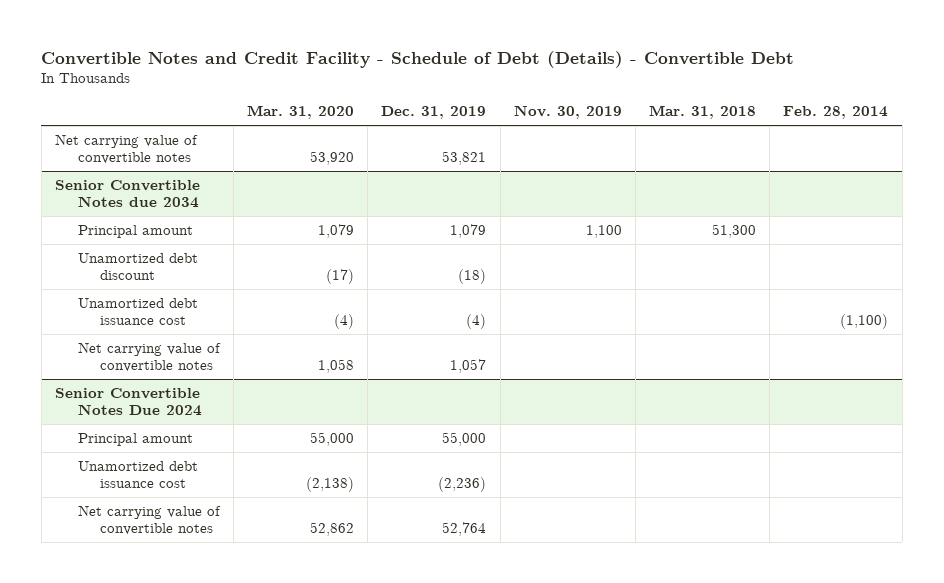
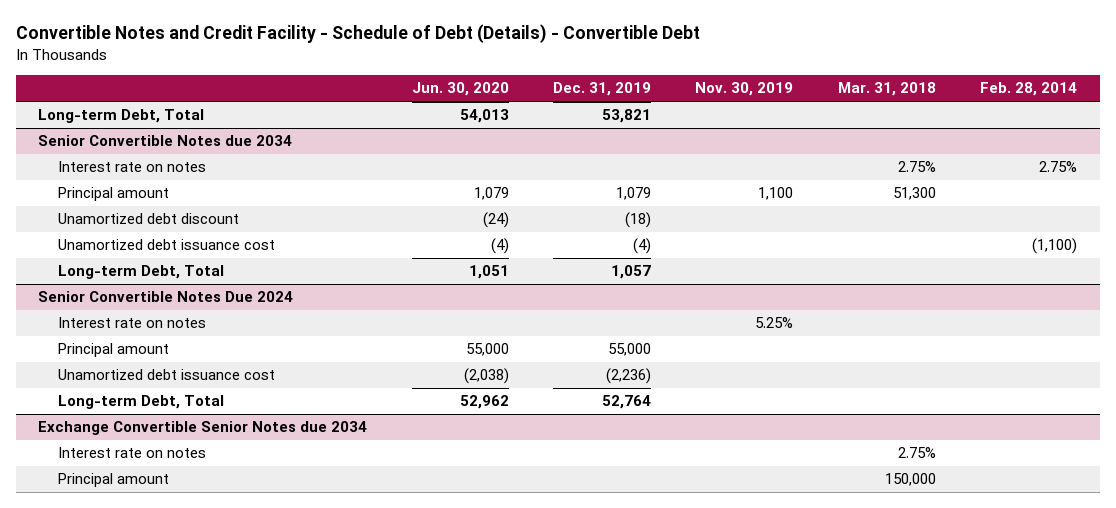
- | Mar. 31, 2020 | Dec. 31, 2019 | Nov. 30, 2019 | Mar. 31, 2018 | Feb. 28, 2014
+ | Jun. 30, 2020 | Dec. 31, 2019 | Nov. 30, 2019 | Mar. 31, 2018 | Feb. 28, 2014
- Net carrying value of convertible notes | 53,920 | 53,821 | | |
+ Long-term Debt, Total | 54,013 | 53,821 | | |
@ Senior Convertible Notes due 2034
+ Interest rate on notes | | | | 2.75% | 2.75%
- Net carrying value of convertible notes | 1,058 | 1,057 | | |
+ Long-term Debt, Total | 1,051 | 1,057 | | |
@ Senior Convertible Notes Due 2024
+ Interest rate on notes | | | 5.25% | |
- Net carrying value of convertible notes | 52,862 | 52,764 | | |
+ Long-term Debt, Total | 52,962 | 52,764 | | |
+ Exchange Convertible Senior Notes due 2034
+ Interest rate on notes | | | | 2.75% |
+ Principal amount | | | | 150,000 |

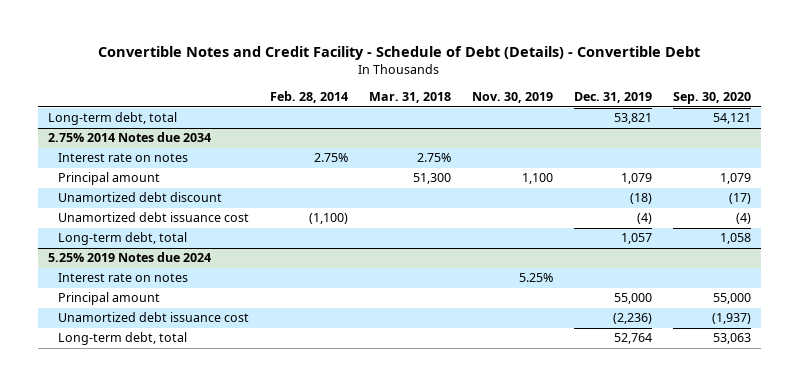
- | Jun. 30, 2020 | Dec. 31, 2019 | Nov. 30, 2019 | Mar. 31, 2018 | Feb. 28, 2014
+ | Feb. 28, 2014 | Mar. 31, 2018 | Nov. 30, 2019 | Dec. 31, 2019 | Sep. 30, 2020
- Long-term Debt, Total | 54,013 | 53,821 | | |
- Senior Convertible Notes due 2034
+ Long-term debt, total | | | | 53,821 | 54,121
+ 2.75% 2014 Notes due 2034
- Long-term Debt, Total | 1,051 | 1,057 | | |
- Senior Convertible Notes Due 2024
+ Long-term debt, total | | | | 1,057 | 1,058
+ 5.25% 2019 Notes due 2024
- Long-term Debt, Total | 52,962 | 52,764 | | |
- Exchange Convertible Senior Notes due 2034
- Interest rate on notes | | | | 2.75% |
- Principal amount | | | | 150,000 |
+ Long-term debt, total | | | | 52,764 | 53,063

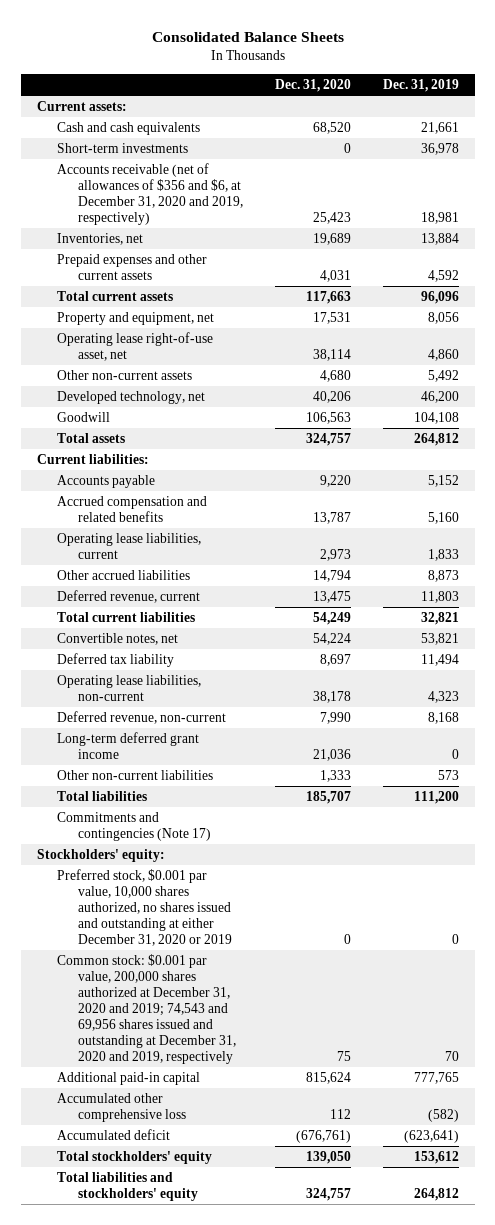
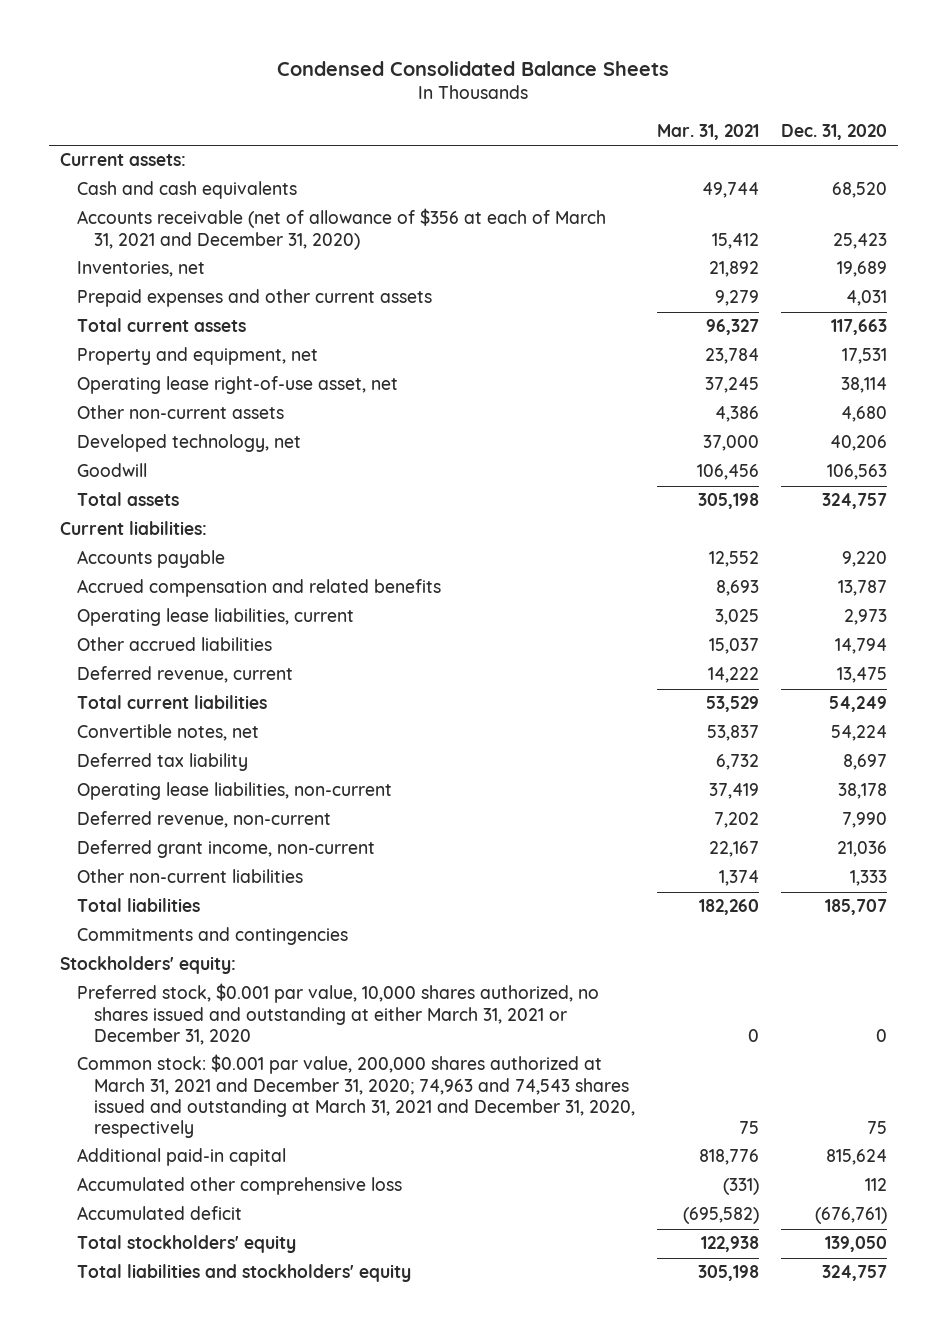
- Consolidated Balance Sheets
+ Condensed Consolidated Balance Sheets
- | Dec. 31, 2020 | Dec. 31, 2019
+ | Mar. 31, 2021 | Dec. 31, 2020
- Short-term investments | 0 | 36,978
- Accounts receivable (net of allowances of $356 and $6, at December 31, 2020 and 2019, respectively) | 25,423 | 18,981
+ Accounts receivable (net of allowance of $356 at each of March 31, 2021 and December 31, 2020) | 15,412 | 25,423
- Long-term deferred grant income | 21,036 | 0
+ Deferred grant income, non-current | 22,167 | 21,036
- Commitments and contingencies (Note 17)
+ Commitments and contingencies
- Preferred stock, $0.001 par value, 10,000 shares authorized, no shares issued and outstanding at either December 31, 2020 or 2019 | 0 | 0
- Common stock: $0.001 par value, 200,000 shares authorized at December 31, 2020 and 2019; 74,543 and 69,956 shares issued and outstanding at December 31, 2020 and 2019, respectively | 75 | 70
+ Preferred stock, $0.001 par value, 10,000 shares authorized, no shares issued and outstanding at either March 31, 2021 or December 31, 2020 | 0 | 0
+ Common stock: $0.001 par value, 200,000 shares authorized at March 31, 2021 and December 31, 2020; 74,963 and 74,543 shares issued and outstanding at March 31, 2021 and December 31, 2020, respectively | 75 | 75

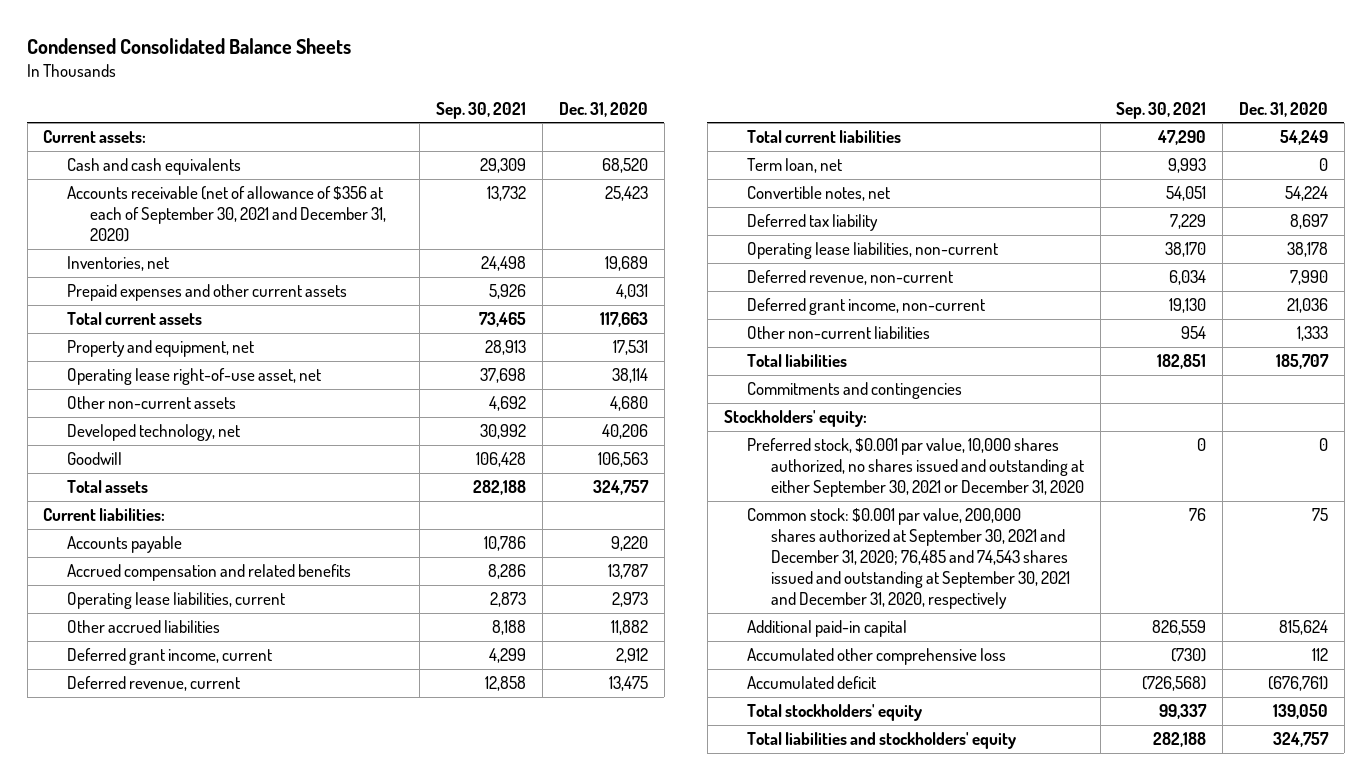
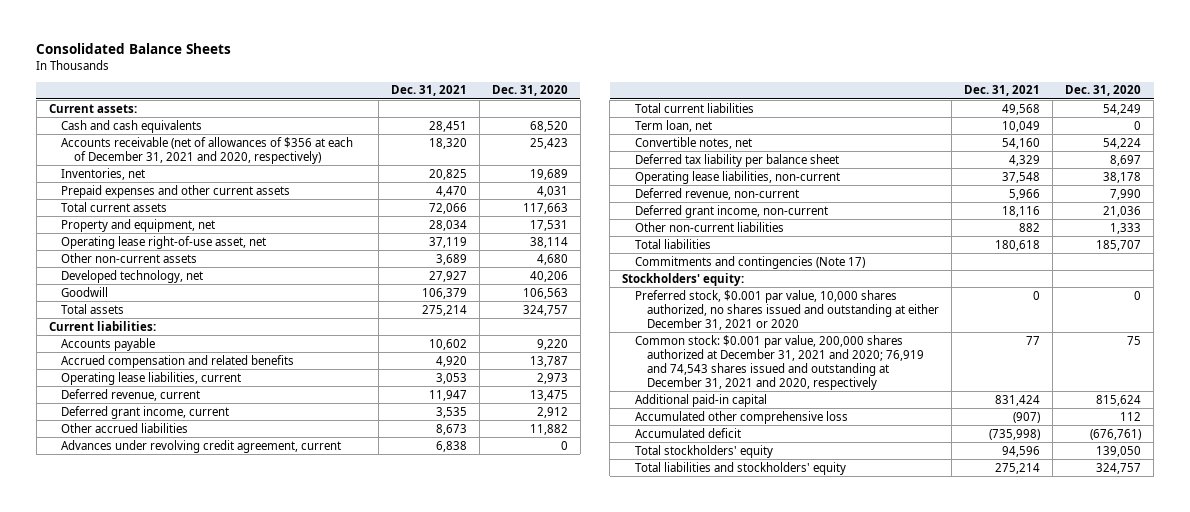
- Condensed Consolidated Balance Sheets
+ Consolidated Balance Sheets
- | Sep. 30, 2021 | Dec. 31, 2020
+ | Dec. 31, 2021 | Dec. 31, 2020
- Accounts receivable (net of allowance of $356 at each of September 30, 2021 and December 31, 2020) | 13,732 | 25,423
+ Accounts receivable (net of allowances of $356 at each of December 31, 2021 and 2020, respectively) | 18,320 | 25,423
moved down: Deferred grant income, current | 3,535 | 2,912
moved down: Other accrued liabilities | 8,673 | 11,882
+ Advances under revolving credit agreement, current | 6,838 | 0
- Deferred tax liability | 7,229 | 8,697
+ Deferred tax liability per balance sheet | 4,329 | 8,697
- Commitments and contingencies
+ Commitments and contingencies (Note 17)
- Preferred stock, $0.001 par value, 10,000 shares authorized, no shares issued and outstanding at either September 30, 2021 or December 31, 2020 | 0 | 0
- Common stock: $0.001 par value, 200,000 shares authorized at September 30, 2021 and December 31, 2020; 76,485 and 74,543 shares issued and outstanding at September 30, 2021 and December 31, 2020, respectively | 76 | 75
+ Preferred stock, $0.001 par value, 10,000 shares authorized, no shares issued and outstanding at either December 31, 2021 or 2020 | 0 | 0
+ Common stock: $0.001 par value, 200,000 shares authorized at December 31, 2021 and 2020; 76,919 and 74,543 shares issued and outstanding at December 31, 2021 and 2020, respectively | 77 | 75

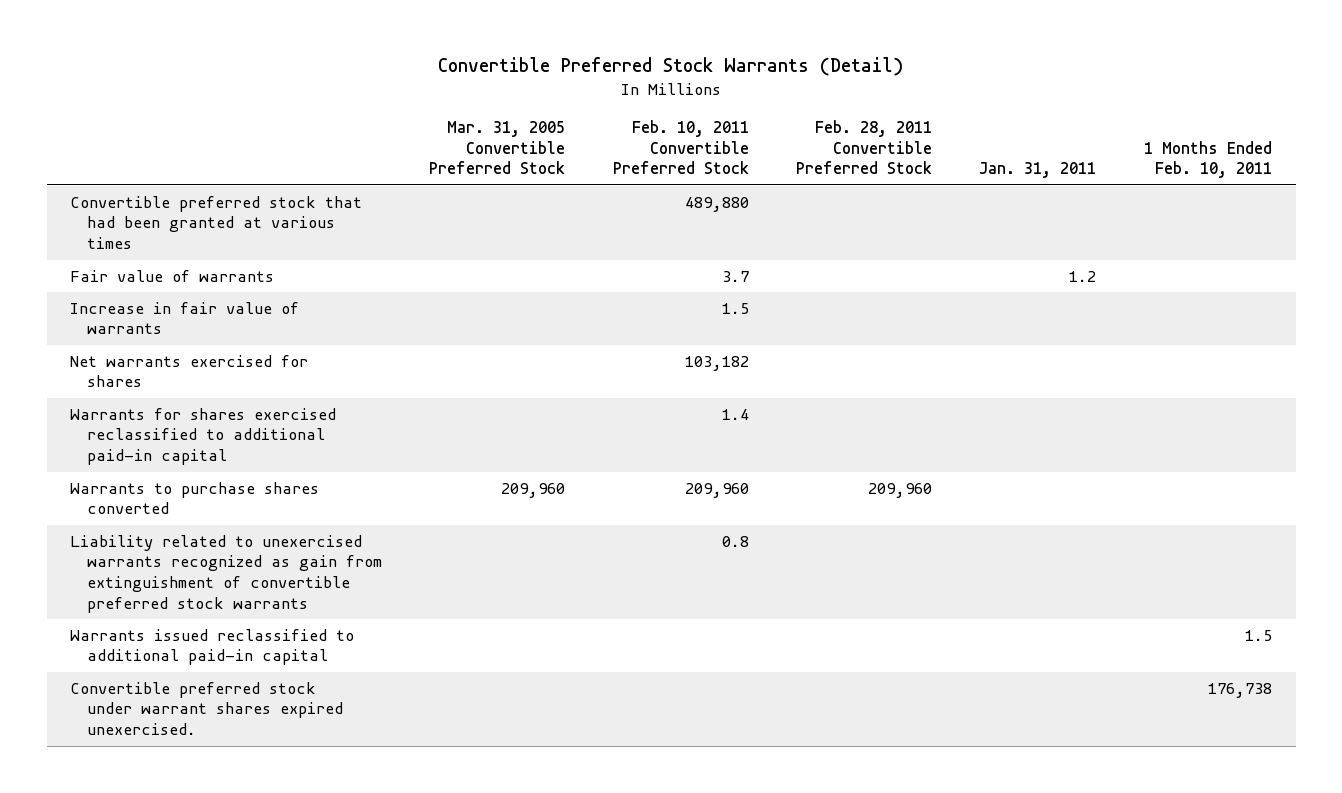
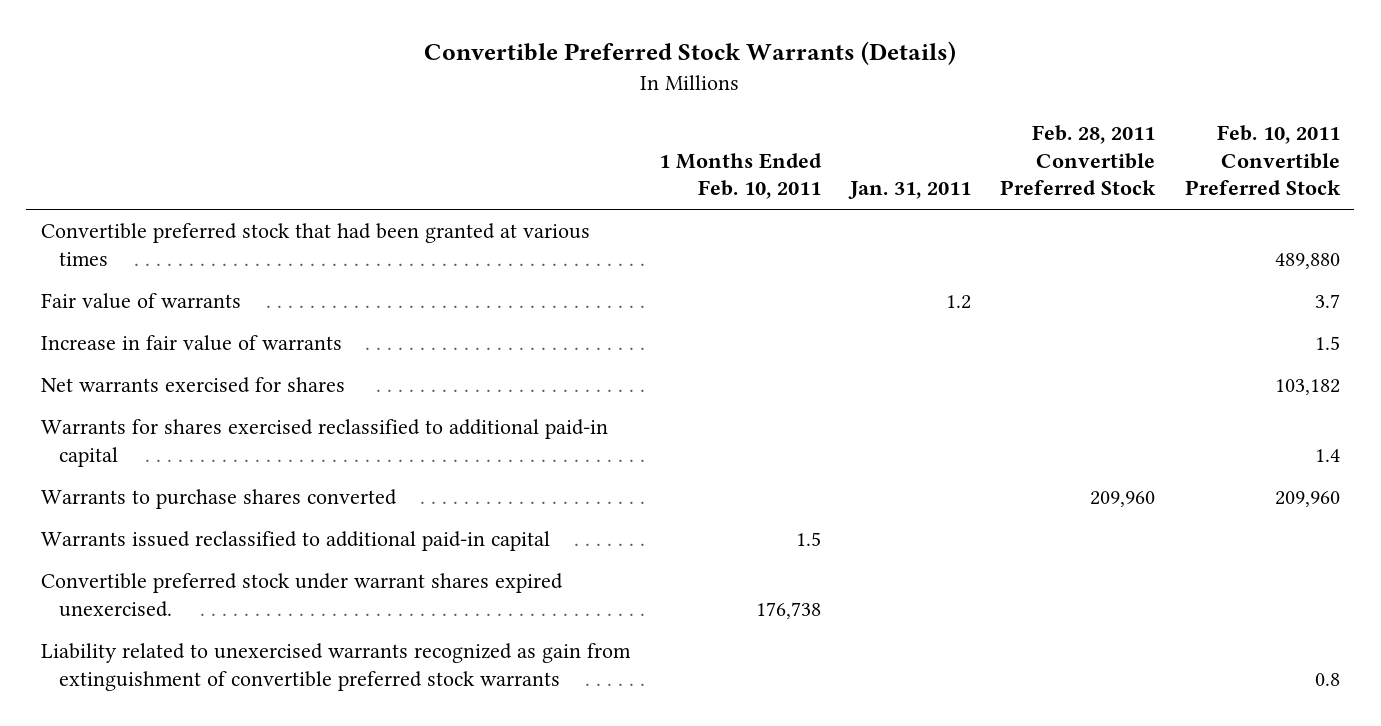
- Convertible Preferred Stock Warrants (Detail)
+ Convertible Preferred Stock Warrants (Details)
- | Mar. 31, 2005 Convertible Preferred Stock | Feb. 10, 2011 Convertible Preferred Stock | Feb. 28, 2011 Convertible Preferred Stock | Jan. 31, 2011 | 1 Months Ended Feb. 10, 2011
+ | 1 Months Ended Feb. 10, 2011 | Jan. 31, 2011 | Feb. 28, 2011 Convertible Preferred Stock | Feb. 10, 2011 Convertible Preferred Stock
moved down: Liability related to unexercised warrants recognized as gain from extinguishment of convertible preferred stock warrants | | | | 0.8

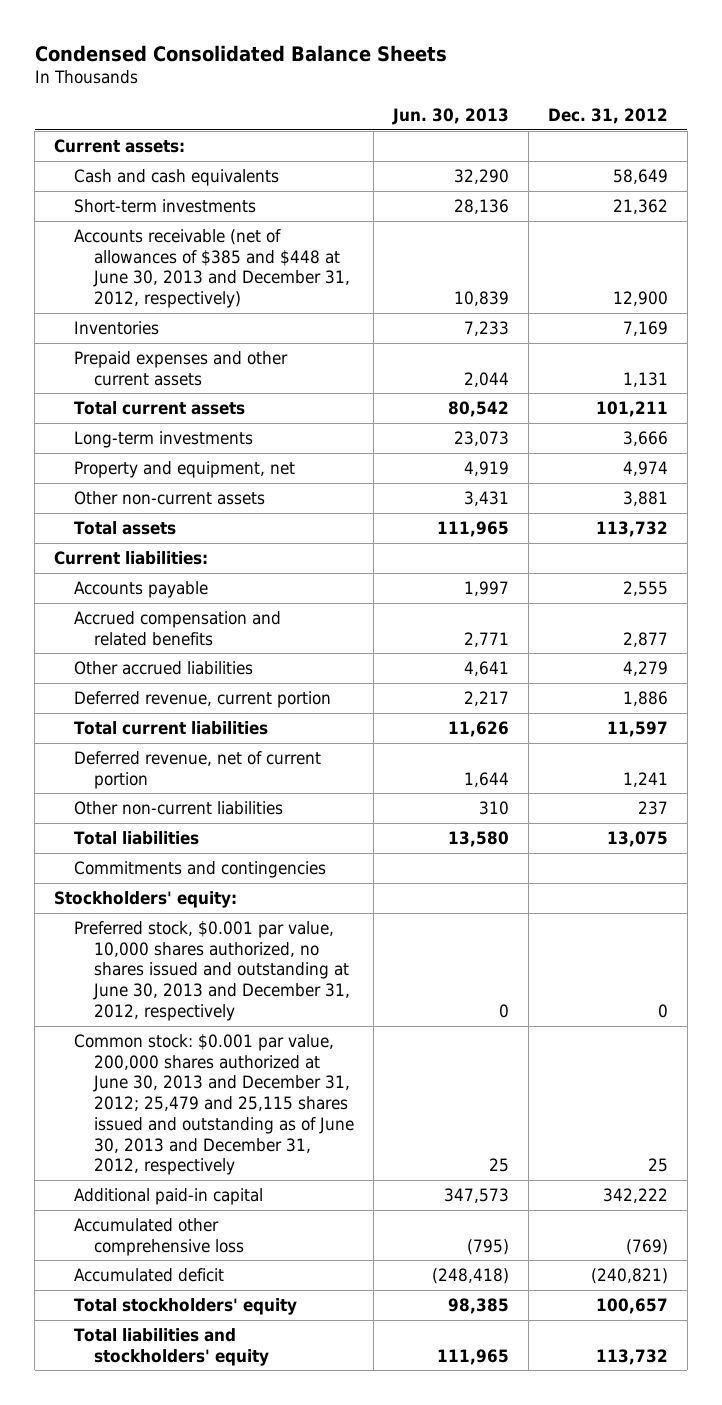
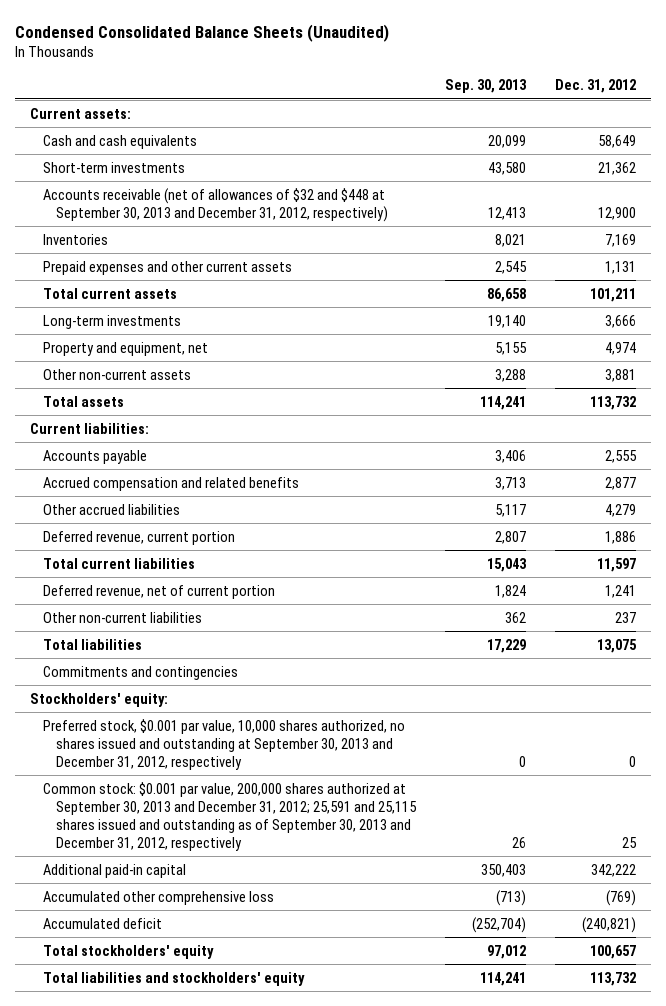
- Condensed Consolidated Balance Sheets
+ Condensed Consolidated Balance Sheets (Unaudited)
- | Jun. 30, 2013 | Dec. 31, 2012
+ | Sep. 30, 2013 | Dec. 31, 2012
- Accounts receivable (net of allowances of $385 and $448 at June 30, 2013 and December 31, 2012, respectively) | 10,839 | 12,900
+ Accounts receivable (net of allowances of $32 and $448 at September 30, 2013 and December 31, 2012, respectively) | 12,413 | 12,900
- Preferred stock, $0.001 par value, 10,000 shares authorized, no shares issued and outstanding at June 30, 2013 and December 31, 2012, respectively | 0 | 0
- Common stock: $0.001 par value, 200,000 shares authorized at June 30, 2013 and December 31, 2012; 25,479 and 25,115 shares issued and outstanding as of June 30, 2013 and December 31, 2012, respectively | 25 | 25
+ Preferred stock, $0.001 par value, 10,000 shares authorized, no shares issued and outstanding at September 30, 2013 and December 31, 2012, respectively | 0 | 0
+ Common stock: $0.001 par value, 200,000 shares authorized at September 30, 2013 and December 31, 2012; 25,591 and 25,115 shares issued and outstanding as of September 30, 2013 and December 31, 2012, respectively | 26 | 25

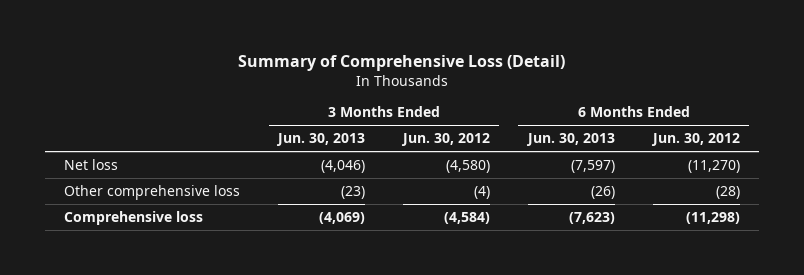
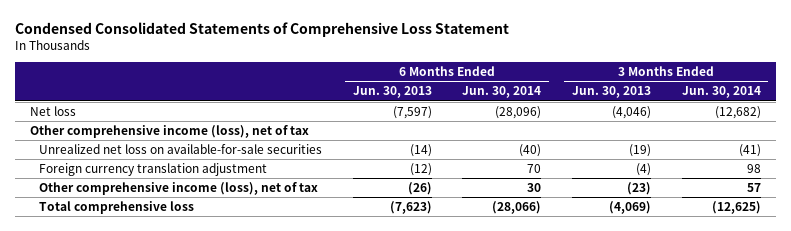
- Summary of Comprehensive Loss (Detail)
+ Condensed Consolidated Statements of Comprehensive Loss Statement
- | 3 Months Ended Jun. 30, 2013 | 3 Months Ended Jun. 30, 2012 | 6 Months Ended Jun. 30, 2013 | 6 Months Ended Jun. 30, 2012
+ | 6 Months Ended Jun. 30, 2013 | 6 Months Ended Jun. 30, 2014 | 3 Months Ended Jun. 30, 2013 | 3 Months Ended Jun. 30, 2014
- Other comprehensive loss | (23) | (4) | (26) | (28)
- Comprehensive loss | (4,069) | (4,584) | (7,623) | (11,298)
+ Other comprehensive income (loss), net of tax
+ Unrealized net loss on available-for-sale securities | (14) | (40) | (19) | (41)
+ Foreign currency translation adjustment | (12) | 70 | (4) | 98
+ Other comprehensive income (loss), net of tax | (26) | 30 | (23) | 57
+ Total comprehensive loss | (7,623) | (28,066) | (4,069) | (12,625)

